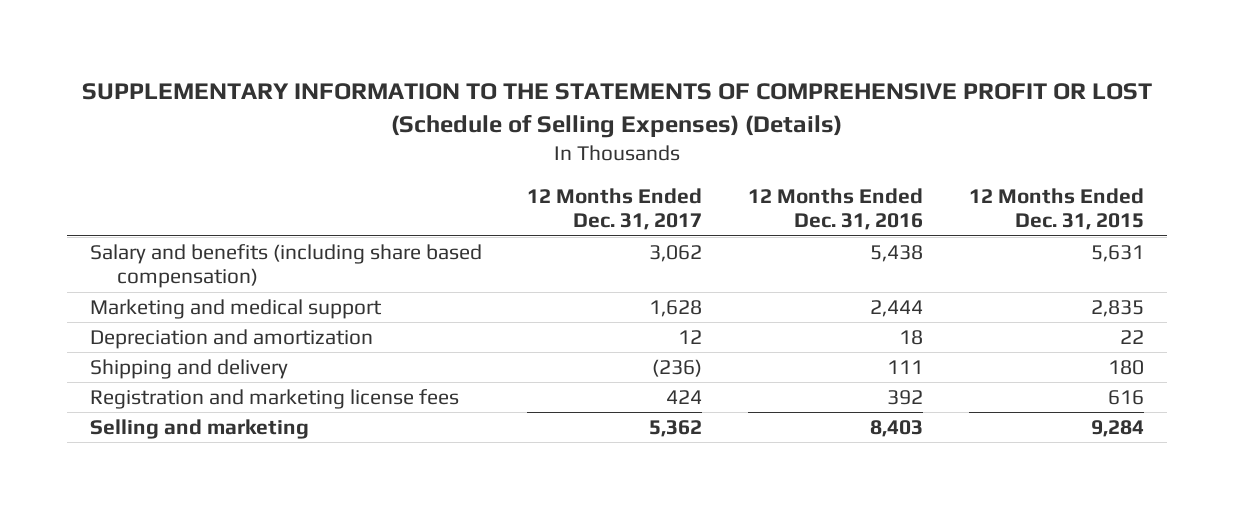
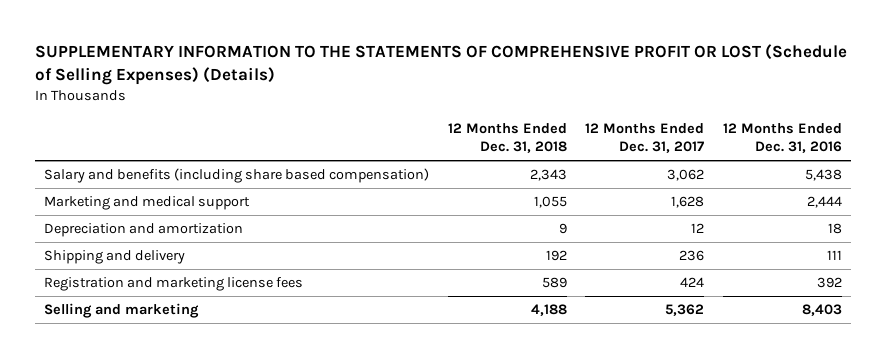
- | 12 Months Ended Dec. 31, 2017 | 12 Months Ended Dec. 31, 2016 | 12 Months Ended Dec. 31, 2015
+ | 12 Months Ended Dec. 31, 2018 | 12 Months Ended Dec. 31, 2017 | 12 Months Ended Dec. 31, 2016
- Shipping and delivery | (236) | 111 | 180
+ Shipping and delivery | 192 | 236 | 111

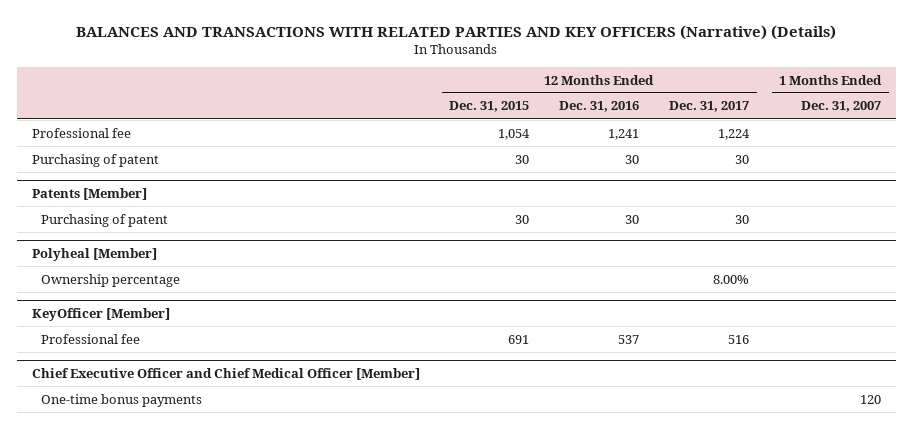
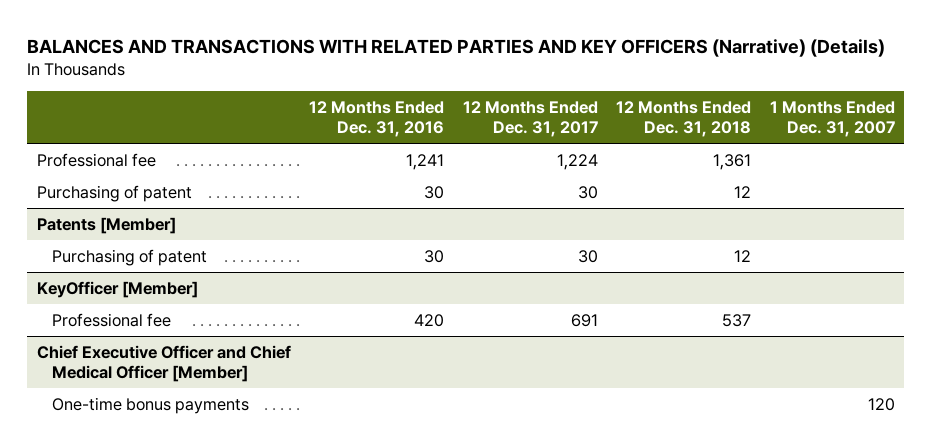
- | 12 Months Ended Dec. 31, 2015 | 12 Months Ended Dec. 31, 2016 | 12 Months Ended Dec. 31, 2017 | 1 Months Ended Dec. 31, 2007
+ | 12 Months Ended Dec. 31, 2016 | 12 Months Ended Dec. 31, 2017 | 12 Months Ended Dec. 31, 2018 | 1 Months Ended Dec. 31, 2007
- Polyheal [Member]
- Ownership percentage | | | 8.00% |
@ KeyOfficer [Member]
- Professional fee | 691 | 537 | 516 |
+ Professional fee | 420 | 691 | 537 |

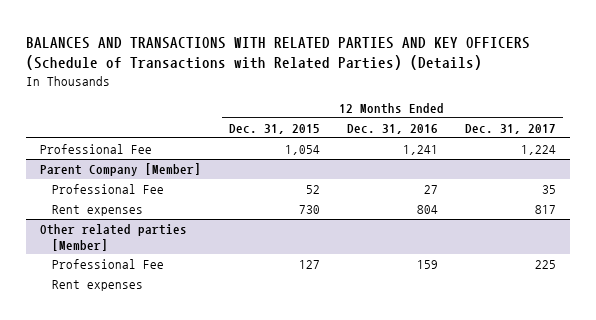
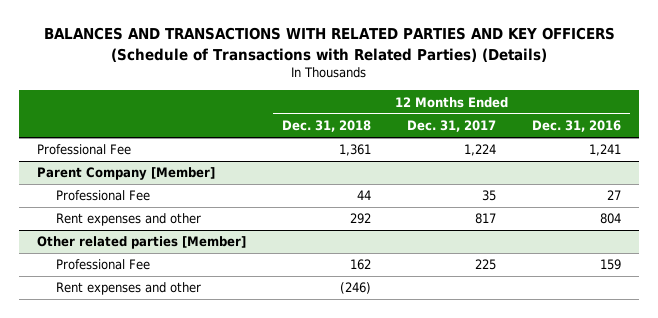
- | 12 Months Ended Dec. 31, 2015 | 12 Months Ended Dec. 31, 2016 | 12 Months Ended Dec. 31, 2017
+ | 12 Months Ended Dec. 31, 2018 | 12 Months Ended Dec. 31, 2017 | 12 Months Ended Dec. 31, 2016
@ Parent Company [Member]
- Rent expenses | 730 | 804 | 817
+ Rent expenses and other | 292 | 817 | 804
@ Other related parties [Member]
- Rent expenses
+ Rent expenses and other | (246) | |

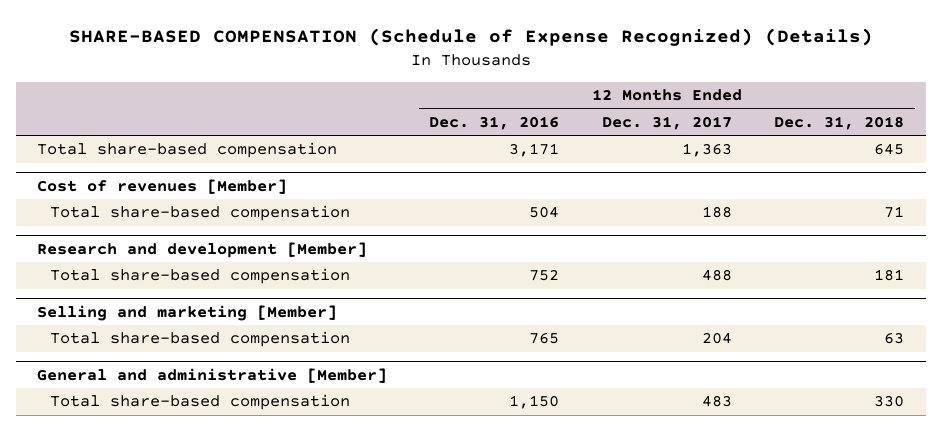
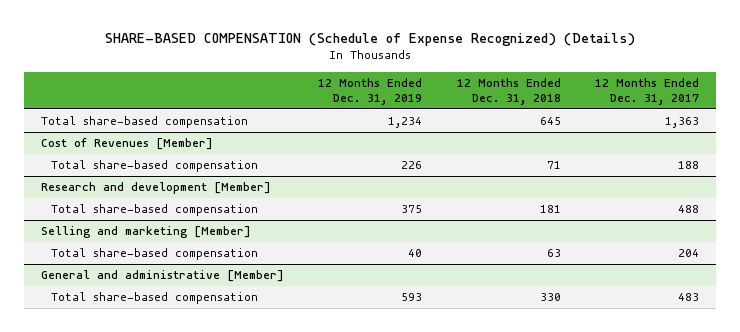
- | 12 Months Ended Dec. 31, 2016 | 12 Months Ended Dec. 31, 2017 | 12 Months Ended Dec. 31, 2018
+ | 12 Months Ended Dec. 31, 2019 | 12 Months Ended Dec. 31, 2018 | 12 Months Ended Dec. 31, 2017
- Cost of revenues [Member]
+ Cost of Revenues [Member]

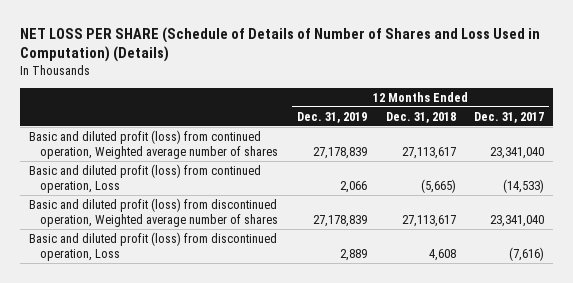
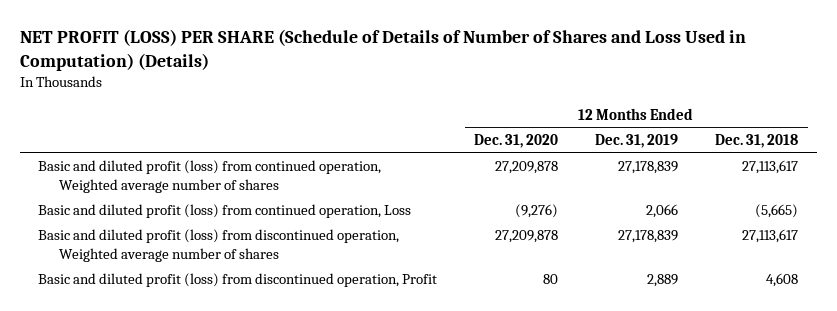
- NET LOSS PER SHARE (Schedule of Details of Number of Shares and Loss Used in Computation) (Details)
+ NET PROFIT (LOSS) PER SHARE (Schedule of Details of Number of Shares and Loss Used in Computation) (Details)
- | 12 Months Ended Dec. 31, 2019 | 12 Months Ended Dec. 31, 2018 | 12 Months Ended Dec. 31, 2017
+ | 12 Months Ended Dec. 31, 2020 | 12 Months Ended Dec. 31, 2019 | 12 Months Ended Dec. 31, 2018
- Basic and diluted profit (loss) from discontinued operation, Loss | 2,889 | 4,608 | (7,616)
+ Basic and diluted profit (loss) from discontinued operation, Profit | 80 | 2,889 | 4,608

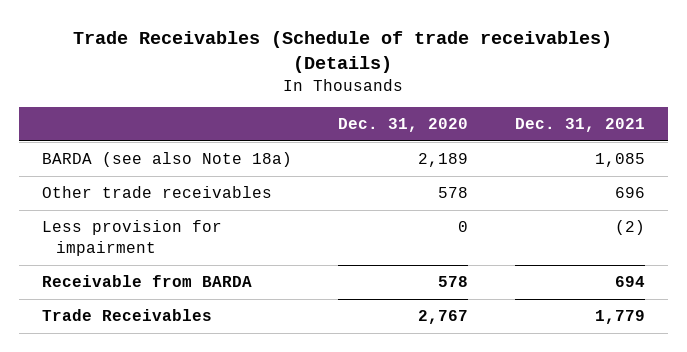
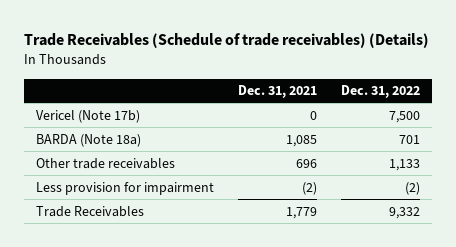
- | Dec. 31, 2020 | Dec. 31, 2021
+ | Dec. 31, 2021 | Dec. 31, 2022
- BARDA (see also Note 18a) | 2,189 | 1,085
+ Vericel (Note 17b) | 0 | 7,500
+ BARDA (Note 18a) | 1,085 | 701
- Receivable from BARDA | 578 | 694

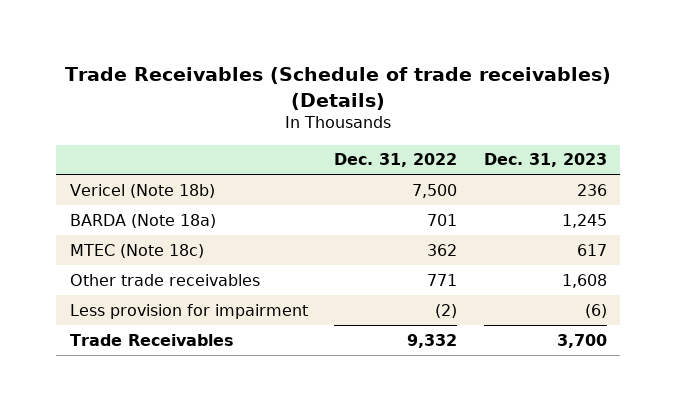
- | Dec. 31, 2021 | Dec. 31, 2022
+ | Dec. 31, 2022 | Dec. 31, 2023
- Vericel (Note 17b) | 0 | 7,500
+ Vericel (Note 18b) | 7,500 | 236
- Other trade receivables | 696 | 1,133
+ MTEC (Note 18c) | 362 | 617
+ Other trade receivables | 771 | 1,608

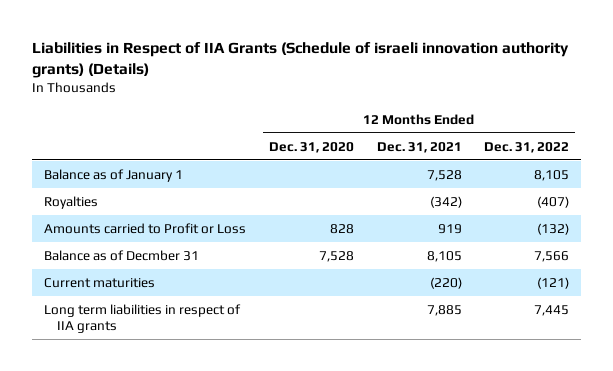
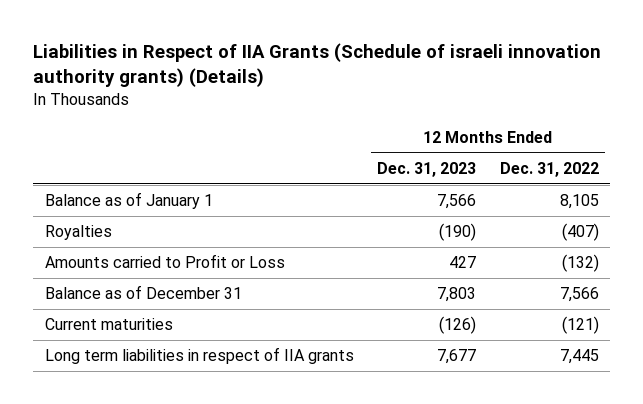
- | 12 Months Ended Dec. 31, 2020 | 12 Months Ended Dec. 31, 2021 | 12 Months Ended Dec. 31, 2022
+ | 12 Months Ended Dec. 31, 2023 | 12 Months Ended Dec. 31, 2022
- Balance as of Decmber 31 | 7,528 | 8,105 | 7,566
+ Balance as of December 31 | 7,803 | 7,566

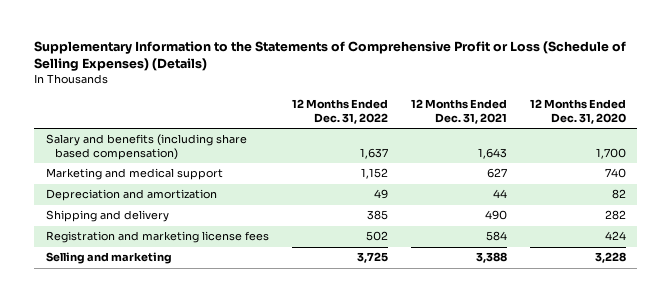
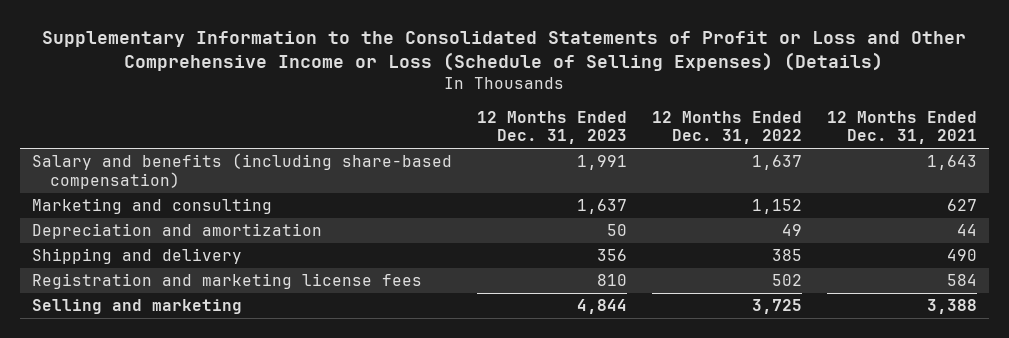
- Supplementary Information to the Statements of Comprehensive Profit or Loss (Schedule of Selling Expenses) (Details)
+ Supplementary Information to the Consolidated Statements of Profit or Loss and Other Comprehensive Income or Loss (Schedule of Selling Expenses) (Details)
- | 12 Months Ended Dec. 31, 2022 | 12 Months Ended Dec. 31, 2021 | 12 Months Ended Dec. 31, 2020
+ | 12 Months Ended Dec. 31, 2023 | 12 Months Ended Dec. 31, 2022 | 12 Months Ended Dec. 31, 2021
- Salary and benefits (including share based compensation) | 1,637 | 1,643 | 1,700
- Marketing and medical support | 1,152 | 627 | 740
+ Salary and benefits (including share-based compensation) | 1,991 | 1,637 | 1,643
+ Marketing and consulting | 1,637 | 1,152 | 627

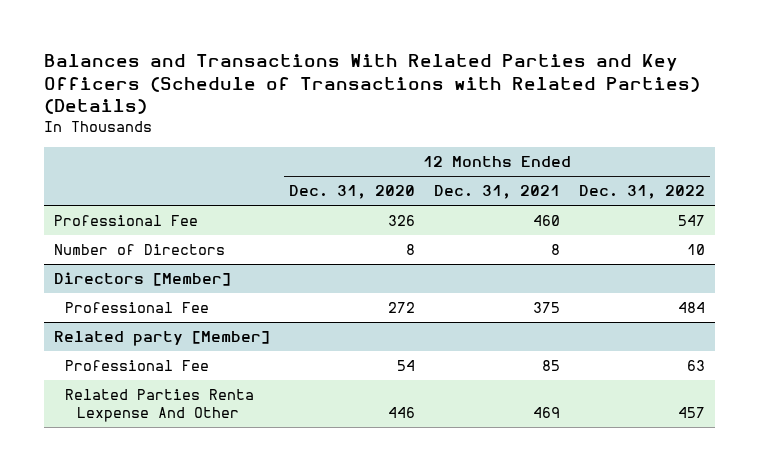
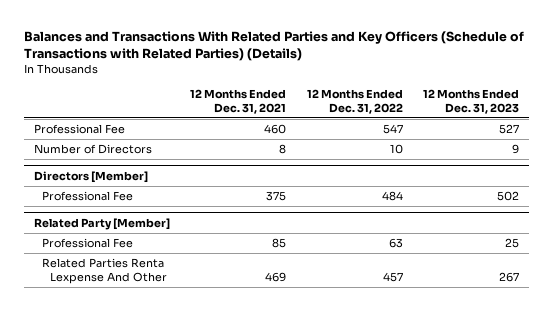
- | 12 Months Ended Dec. 31, 2020 | 12 Months Ended Dec. 31, 2021 | 12 Months Ended Dec. 31, 2022
+ | 12 Months Ended Dec. 31, 2021 | 12 Months Ended Dec. 31, 2022 | 12 Months Ended Dec. 31, 2023
- Related party [Member]
+ Related Party [Member]

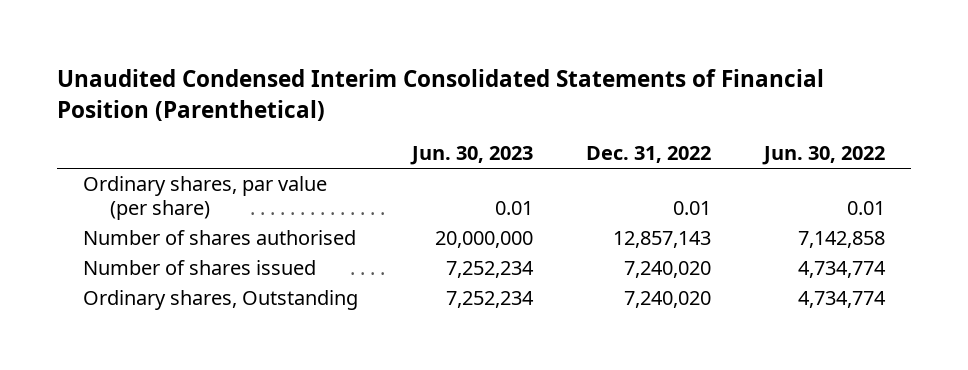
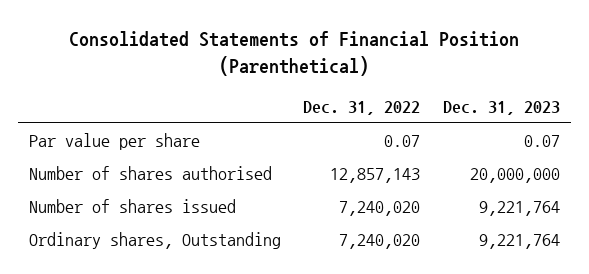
- Unaudited Condensed Interim Consolidated Statements of Financial Position (Parenthetical)
+ Consolidated Statements of Financial Position (Parenthetical)
- | Jun. 30, 2023 | Dec. 31, 2022 | Jun. 30, 2022
+ | Dec. 31, 2022 | Dec. 31, 2023
- Ordinary shares, par value (per share) | 0.01 | 0.01 | 0.01
+ Par value per share | 0.07 | 0.07

